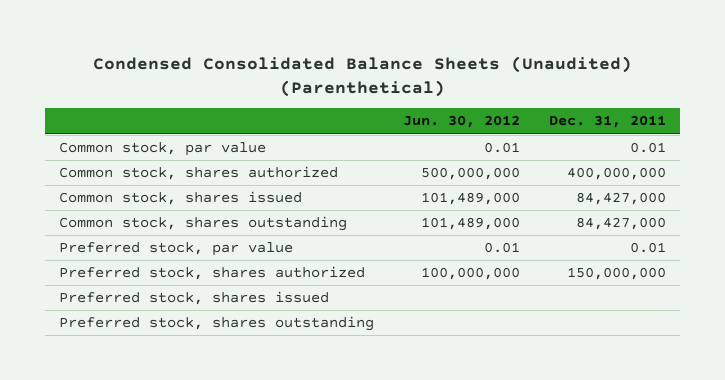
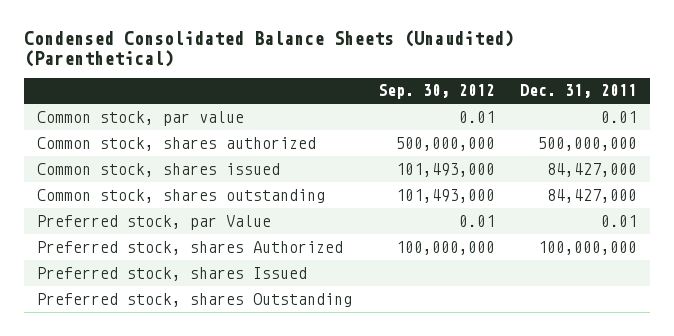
- | Jun. 30, 2012 | Dec. 31, 2011
+ | Sep. 30, 2012 | Dec. 31, 2011
- Common stock, shares authorized | 500,000,000 | 400,000,000
+ Common stock, shares authorized | 500,000,000 | 500,000,000
- Preferred stock, par value | 0.01 | 0.01
- Preferred stock, shares authorized | 100,000,000 | 150,000,000
- Preferred stock, shares issued
- Preferred stock, shares outstanding
+ Preferred stock, par Value | 0.01 | 0.01
+ Preferred stock, shares Authorized | 100,000,000 | 100,000,000
+ Preferred stock, shares Issued
+ Preferred stock, shares Outstanding

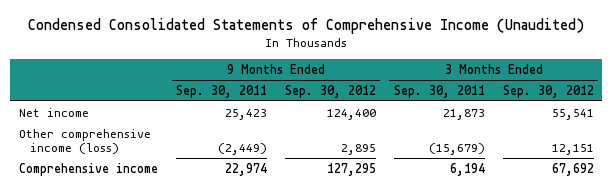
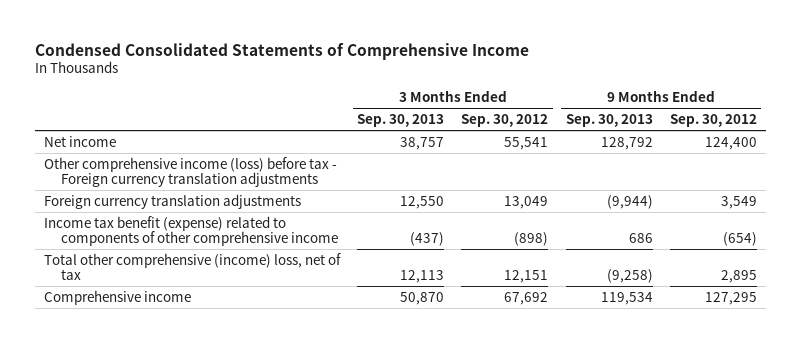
- Condensed Consolidated Statements of Comprehensive Income (Unaudited)
+ Condensed Consolidated Statements of Comprehensive Income
- | 9 Months Ended Sep. 30, 2011 | 9 Months Ended Sep. 30, 2012 | 3 Months Ended Sep. 30, 2011 | 3 Months Ended Sep. 30, 2012
+ | 3 Months Ended Sep. 30, 2013 | 3 Months Ended Sep. 30, 2012 | 9 Months Ended Sep. 30, 2013 | 9 Months Ended Sep. 30, 2012
- Other comprehensive income (loss) | (2,449) | 2,895 | (15,679) | 12,151
+ Other comprehensive income (loss) before tax - Foreign currency translation adjustments
+ Foreign currency translation adjustments | 12,550 | 13,049 | (9,944) | 3,549
+ Income tax benefit (expense) related to components of other comprehensive income | (437) | (898) | 686 | (654)
+ Total other comprehensive (income) loss, net of tax | 12,113 | 12,151 | (9,258) | 2,895

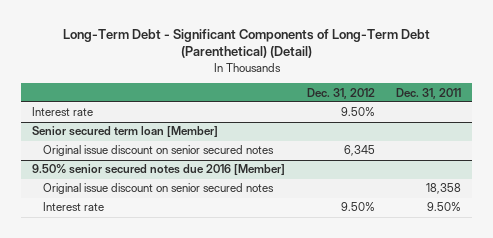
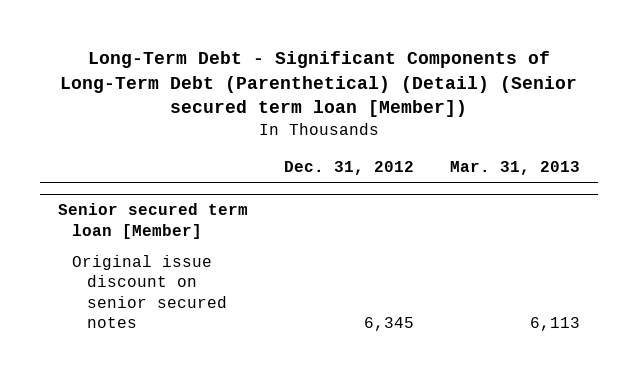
- Long-Term Debt - Significant Components of Long-Term Debt (Parenthetical) (Detail)
+ Long-Term Debt - Significant Components of Long-Term Debt (Parenthetical) (Detail) (Senior secured term loan [Member])
- | Dec. 31, 2012 | Dec. 31, 2011
+ | Dec. 31, 2012 | Mar. 31, 2013
- Interest rate | 9.50% |
- 9.50% senior secured notes due 2016 [Member]
- Original issue discount on senior secured notes | | 18,358
- Interest rate | 9.50% | 9.50%

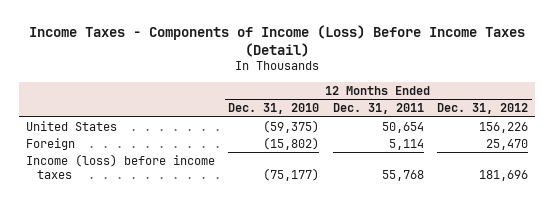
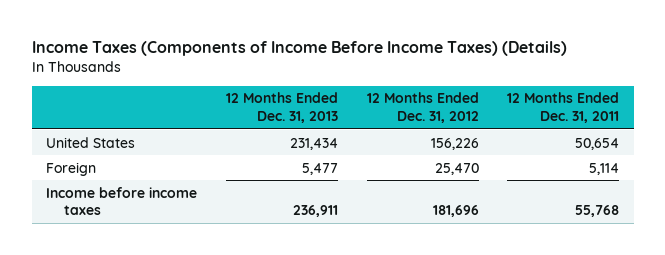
- Income Taxes - Components of Income (Loss) Before Income Taxes (Detail)
+ Income Taxes (Components of Income Before Income Taxes) (Details)
- | 12 Months Ended Dec. 31, 2010 | 12 Months Ended Dec. 31, 2011 | 12 Months Ended Dec. 31, 2012
+ | 12 Months Ended Dec. 31, 2013 | 12 Months Ended Dec. 31, 2012 | 12 Months Ended Dec. 31, 2011
- Income (loss) before income taxes | (75,177) | 55,768 | 181,696
+ Income before income taxes | 236,911 | 181,696 | 55,768

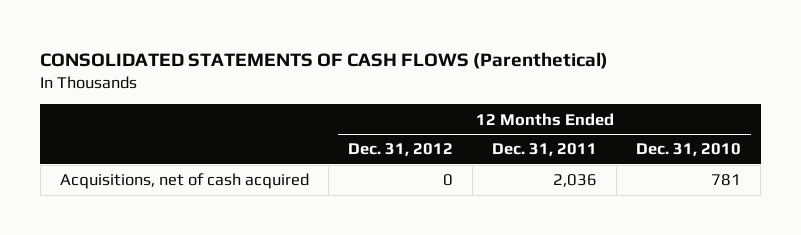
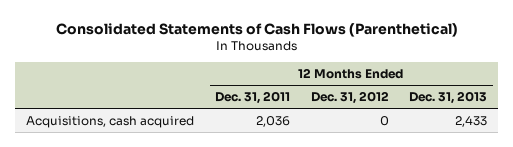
- CONSOLIDATED STATEMENTS OF CASH FLOWS (Parenthetical)
+ Consolidated Statements of Cash Flows (Parenthetical)
- | 12 Months Ended Dec. 31, 2012 | 12 Months Ended Dec. 31, 2011 | 12 Months Ended Dec. 31, 2010
+ | 12 Months Ended Dec. 31, 2011 | 12 Months Ended Dec. 31, 2012 | 12 Months Ended Dec. 31, 2013
- Acquisitions, net of cash acquired | 0 | 2,036 | 781
+ Acquisitions, cash acquired | 2,036 | 0 | 2,433

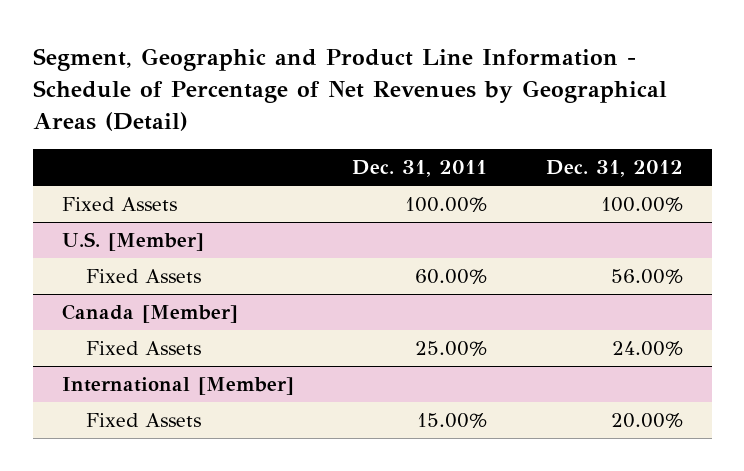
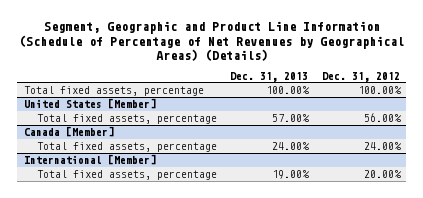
- Segment, Geographic and Product Line Information - Schedule of Percentage of Net Revenues by Geographical Areas (Detail)
+ Segment, Geographic and Product Line Information (Schedule of Percentage of Net Revenues by Geographical Areas) (Details)
- | Dec. 31, 2011 | Dec. 31, 2012
+ | Dec. 31, 2013 | Dec. 31, 2012
- Fixed Assets | 100.00% | 100.00%
- U.S. [Member]
- Fixed Assets | 60.00% | 56.00%
+ Total fixed assets, percentage | 100.00% | 100.00%
+ United States [Member]
+ Total fixed assets, percentage | 57.00% | 56.00%
@ Canada [Member]
- Fixed Assets | 25.00% | 24.00%
+ Total fixed assets, percentage | 24.00% | 24.00%
@ International [Member]
- Fixed Assets | 15.00% | 20.00%
+ Total fixed assets, percentage | 19.00% | 20.00%

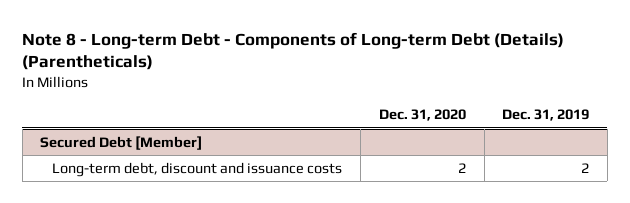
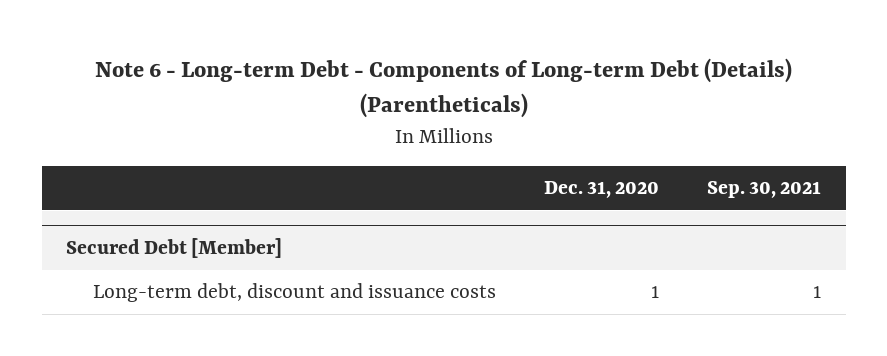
- Note 8 - Long-term Debt - Components of Long-term Debt (Details) (Parentheticals)
+ Note 6 - Long-term Debt - Components of Long-term Debt (Details) (Parentheticals)
- | Dec. 31, 2020 | Dec. 31, 2019
+ | Dec. 31, 2020 | Sep. 30, 2021
@ Secured Debt [Member]
- Long-term debt, discount and issuance costs | 2 | 2
+ Long-term debt, discount and issuance costs | 1 | 1

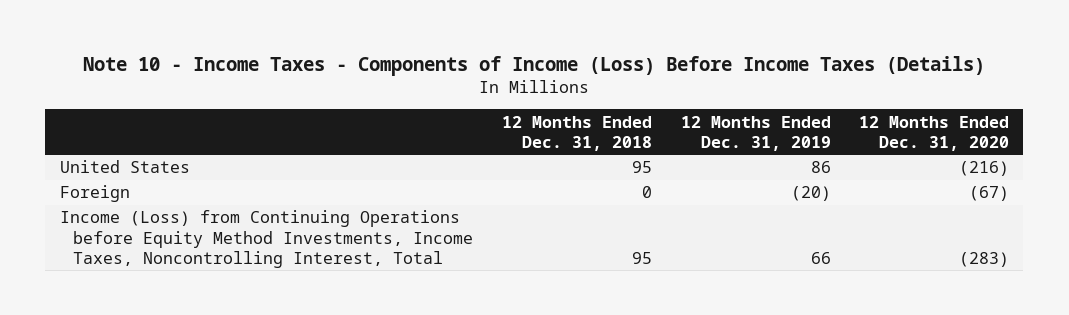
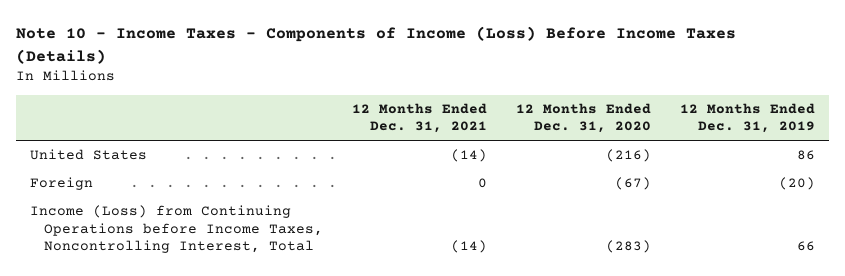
- | 12 Months Ended Dec. 31, 2018 | 12 Months Ended Dec. 31, 2019 | 12 Months Ended Dec. 31, 2020
+ | 12 Months Ended Dec. 31, 2021 | 12 Months Ended Dec. 31, 2020 | 12 Months Ended Dec. 31, 2019
- Income (Loss) from Continuing Operations before Equity Method Investments, Income Taxes, Noncontrolling Interest, Total | 95 | 66 | (283)
+ Income (Loss) from Continuing Operations before Income Taxes, Noncontrolling Interest, Total | (14) | (283) | 66

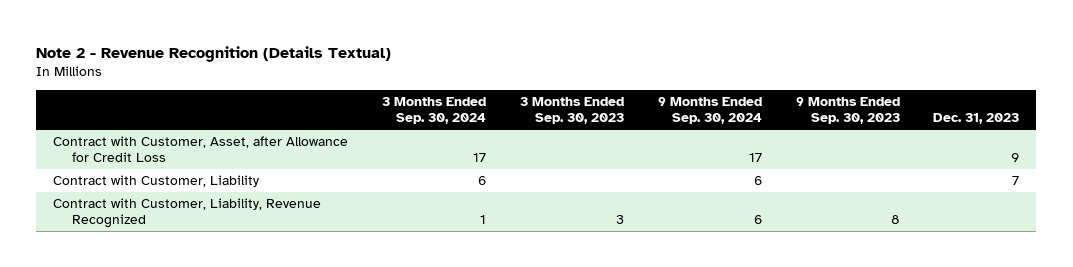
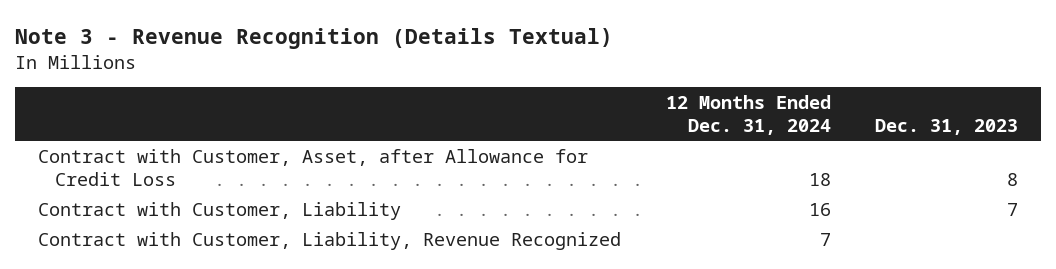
- Note 2 - Revenue Recognition (Details Textual)
+ Note 3 - Revenue Recognition (Details Textual)
- | 3 Months Ended Sep. 30, 2024 | 3 Months Ended Sep. 30, 2023 | 9 Months Ended Sep. 30, 2024 | 9 Months Ended Sep. 30, 2023 | Dec. 31, 2023
+ | 12 Months Ended Dec. 31, 2024 | Dec. 31, 2023
- Contract with Customer, Asset, after Allowance for Credit Loss | 17 | | 17 | | 9
+ Contract with Customer, Asset, after Allowance for Credit Loss | 18 | 8

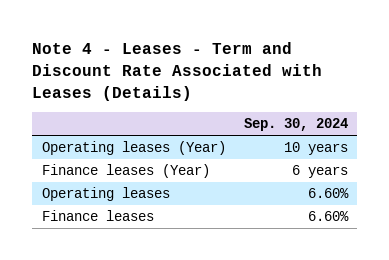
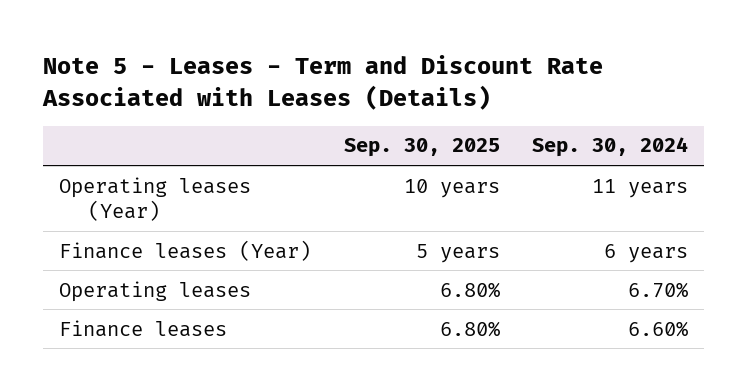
- Note 4 - Leases - Term and Discount Rate Associated with Leases (Details)
+ Note 5 - Leases - Term and Discount Rate Associated with Leases (Details)
- | Sep. 30, 2024
+ | Sep. 30, 2025 | Sep. 30, 2024
- Operating leases (Year) | 10 years
+ Operating leases (Year) | 10 years | 11 years
- Operating leases | 6.60%
+ Operating leases | 6.80% | 6.70%

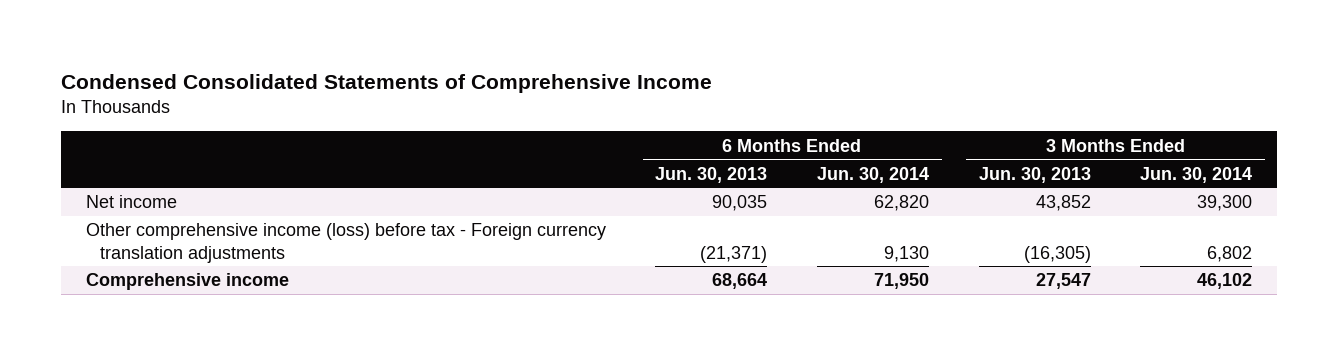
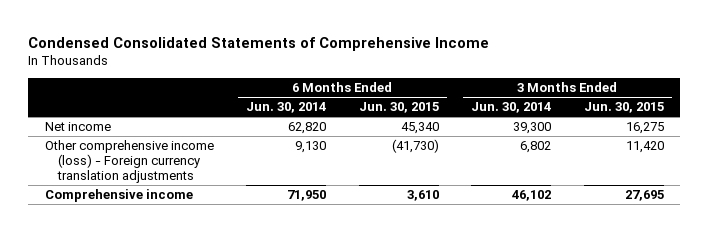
- | 6 Months Ended Jun. 30, 2013 | 6 Months Ended Jun. 30, 2014 | 3 Months Ended Jun. 30, 2013 | 3 Months Ended Jun. 30, 2014
+ | 6 Months Ended Jun. 30, 2014 | 6 Months Ended Jun. 30, 2015 | 3 Months Ended Jun. 30, 2014 | 3 Months Ended Jun. 30, 2015
- Other comprehensive income (loss) before tax - Foreign currency translation adjustments | (21,371) | 9,130 | (16,305) | 6,802
+ Other comprehensive income (loss) - Foreign currency translation adjustments | 9,130 | (41,730) | 6,802 | 11,420

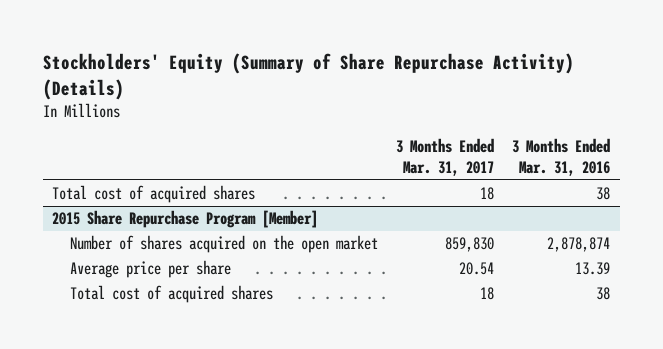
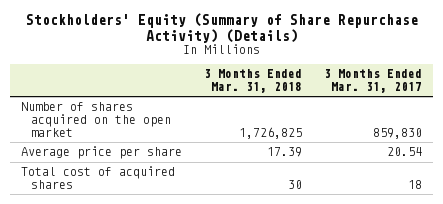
- | 3 Months Ended Mar. 31, 2017 | 3 Months Ended Mar. 31, 2016
+ | 3 Months Ended Mar. 31, 2018 | 3 Months Ended Mar. 31, 2017
- Total cost of acquired shares | 18 | 38
- 2015 Share Repurchase Program [Member]

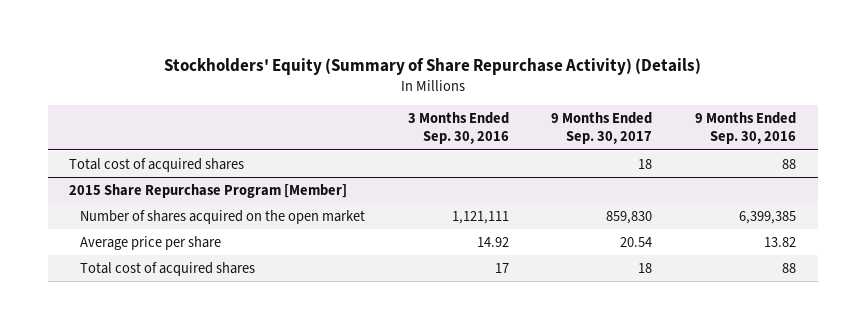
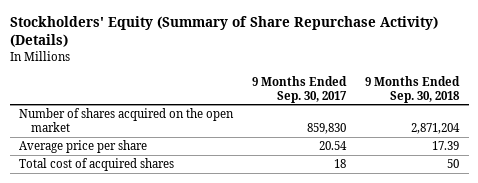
- | 3 Months Ended Sep. 30, 2016 | 9 Months Ended Sep. 30, 2017 | 9 Months Ended Sep. 30, 2016
+ | 9 Months Ended Sep. 30, 2017 | 9 Months Ended Sep. 30, 2018
- Total cost of acquired shares | | 18 | 88
- 2015 Share Repurchase Program [Member]

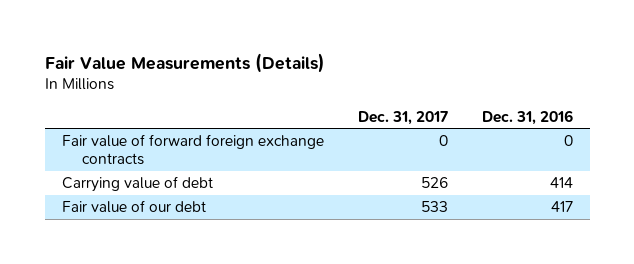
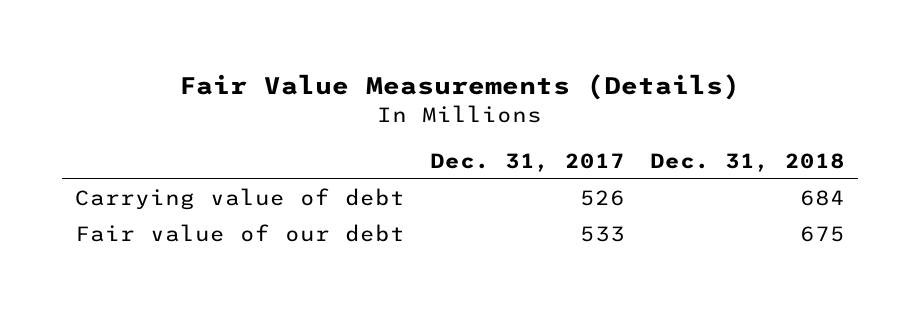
- | Dec. 31, 2017 | Dec. 31, 2016
+ | Dec. 31, 2017 | Dec. 31, 2018
- Fair value of forward foreign exchange contracts | 0 | 0

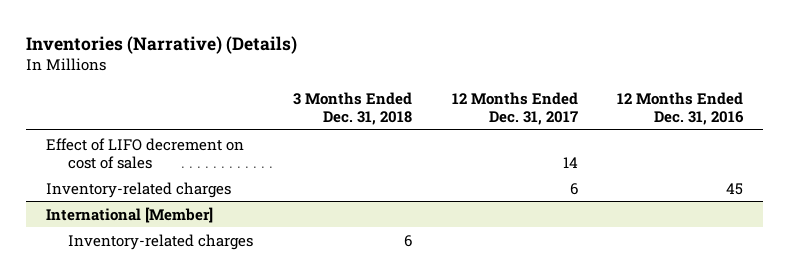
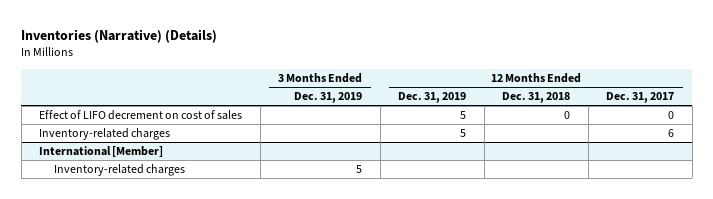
- | 3 Months Ended Dec. 31, 2018 | 12 Months Ended Dec. 31, 2017 | 12 Months Ended Dec. 31, 2016
+ | 3 Months Ended Dec. 31, 2019 | 12 Months Ended Dec. 31, 2019 | 12 Months Ended Dec. 31, 2018 | 12 Months Ended Dec. 31, 2017
- Effect of LIFO decrement on cost of sales | | 14 |
+ Effect of LIFO decrement on cost of sales | | 5 | 0 | 0

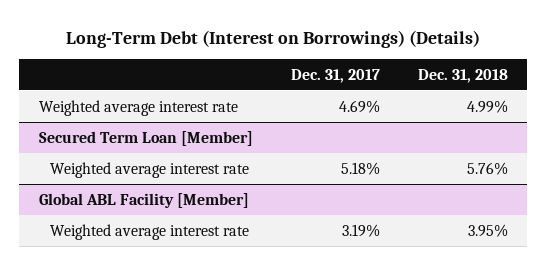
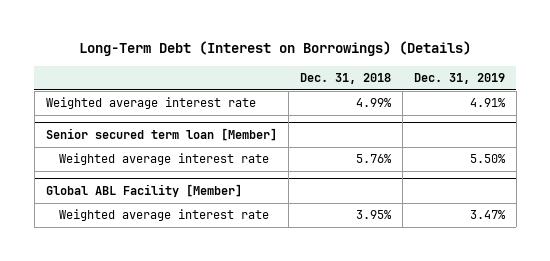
- | Dec. 31, 2017 | Dec. 31, 2018
+ | Dec. 31, 2018 | Dec. 31, 2019
- Secured Term Loan [Member]
+ Senior secured term loan [Member]

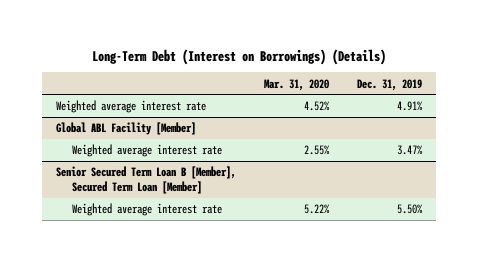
- | Dec. 31, 2018 | Dec. 31, 2019
+ | Mar. 31, 2020 | Dec. 31, 2019
- Senior secured term loan [Member]
- Weighted average interest rate | 5.76% | 5.50%
+ Senior Secured Term Loan B [Member], Secured Term Loan [Member]
+ Weighted average interest rate | 5.22% | 5.50%

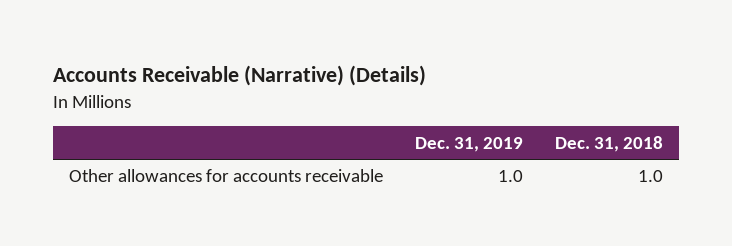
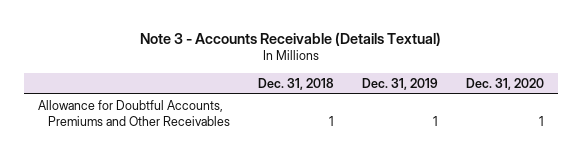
- Accounts Receivable (Narrative) (Details)
+ Note 3 - Accounts Receivable (Details Textual)
- | Dec. 31, 2019 | Dec. 31, 2018
+ | Dec. 31, 2018 | Dec. 31, 2019 | Dec. 31, 2020
- Other allowances for accounts receivable | 1.0 | 1.0
+ Allowance for Doubtful Accounts, Premiums and Other Receivables | 1 | 1 | 1

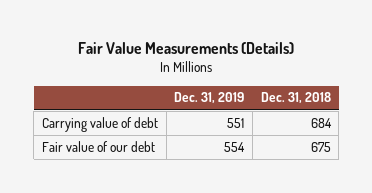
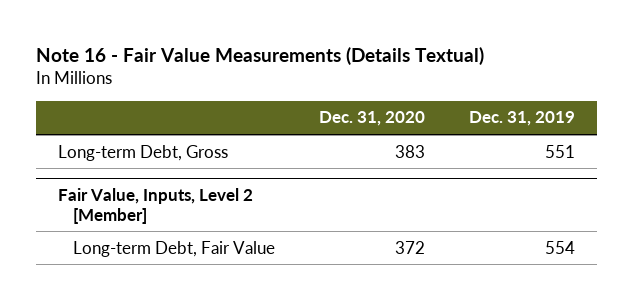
- Fair Value Measurements (Details)
+ Note 16 - Fair Value Measurements (Details Textual)
- | Dec. 31, 2019 | Dec. 31, 2018
+ | Dec. 31, 2020 | Dec. 31, 2019
- Carrying value of debt | 551 | 684
- Fair value of our debt | 554 | 675
+ Long-term Debt, Gross | 383 | 551
+ Fair Value, Inputs, Level 2 [Member]
+ Long-term Debt, Fair Value | 372 | 554

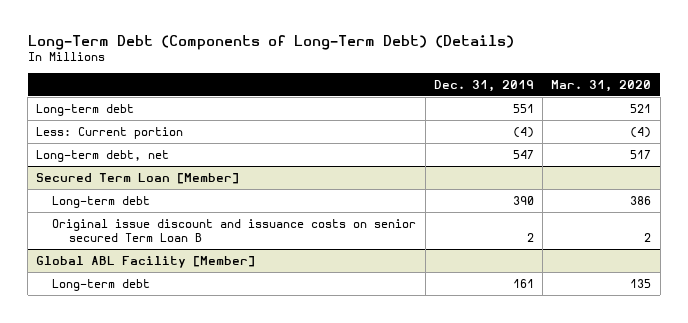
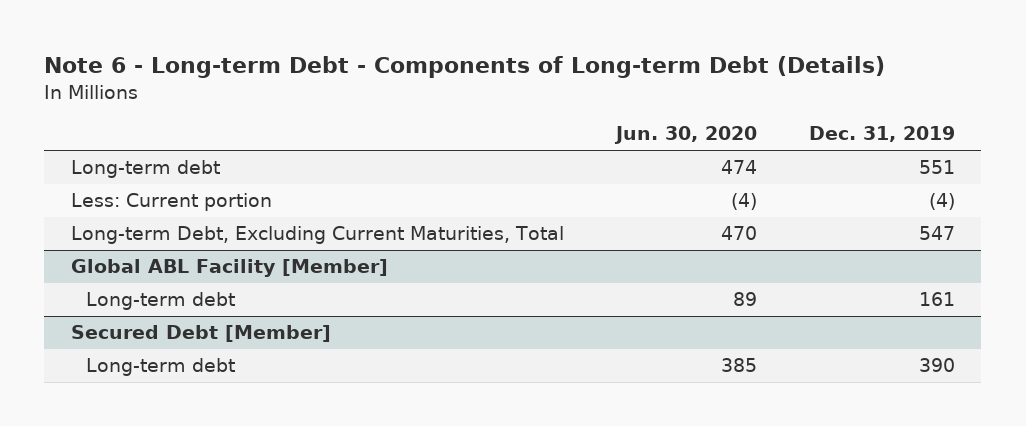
- Long-Term Debt (Components of Long-Term Debt) (Details)
+ Note 6 - Long-term Debt - Components of Long-term Debt (Details)
- | Dec. 31, 2019 | Mar. 31, 2020
+ | Jun. 30, 2020 | Dec. 31, 2019
- Long-term debt, net | 547 | 517
- Secured Term Loan [Member]
- Long-term debt | 390 | 386
- Original issue discount and issuance costs on senior secured Term Loan B | 2 | 2
+ Long-term Debt, Excluding Current Maturities, Total | 470 | 547
+ Secured Debt [Member]
+ Long-term debt | 385 | 390

